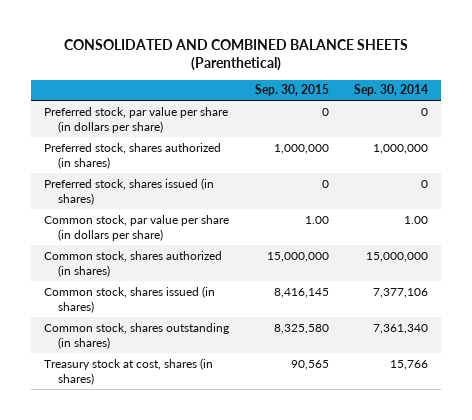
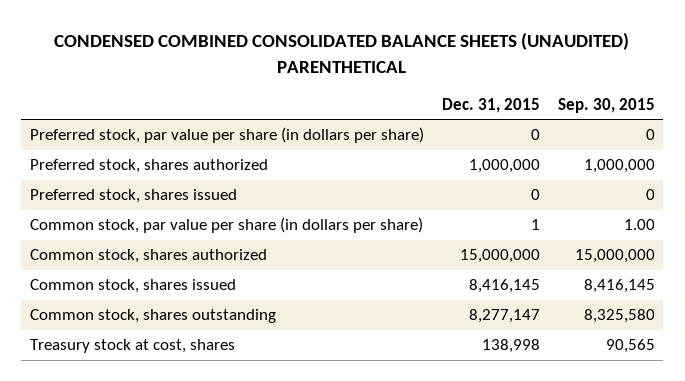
- CONSOLIDATED AND COMBINED BALANCE SHEETS (Parenthetical)
+ CONDENSED COMBINED CONSOLIDATED BALANCE SHEETS (UNAUDITED) PARENTHETICAL
- | Sep. 30, 2015 | Sep. 30, 2014
+ | Dec. 31, 2015 | Sep. 30, 2015
- Preferred stock, shares authorized (in shares) | 1,000,000 | 1,000,000
- Preferred stock, shares issued (in shares) | 0 | 0
+ Preferred stock, shares authorized | 1,000,000 | 1,000,000
+ Preferred stock, shares issued | 0 | 0
- Common stock, shares authorized (in shares) | 15,000,000 | 15,000,000
- Common stock, shares issued (in shares) | 8,416,145 | 7,377,106
- Common stock, shares outstanding (in shares) | 8,325,580 | 7,361,340
- Treasury stock at cost, shares (in shares) | 90,565 | 15,766
+ Common stock, shares authorized | 15,000,000 | 15,000,000
+ Common stock, shares issued | 8,416,145 | 8,416,145
+ Common stock, shares outstanding | 8,277,147 | 8,325,580
+ Treasury stock at cost, shares | 138,998 | 90,565

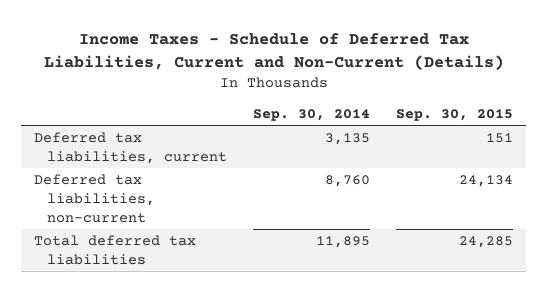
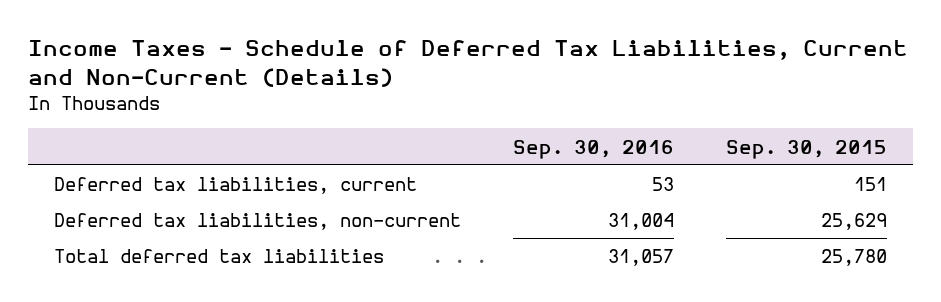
- | Sep. 30, 2014 | Sep. 30, 2015
+ | Sep. 30, 2016 | Sep. 30, 2015
- Deferred tax liabilities, non-current | 8,760 | 24,134
- Total deferred tax liabilities | 11,895 | 24,285
+ Deferred tax liabilities, non-current | 31,004 | 25,629
+ Total deferred tax liabilities | 31,057 | 25,780

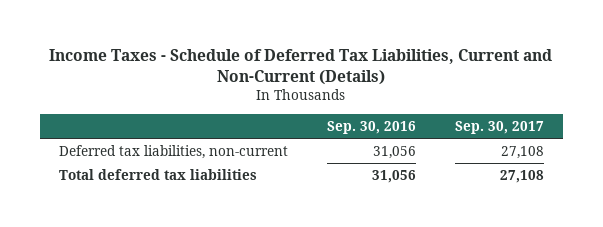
- | Sep. 30, 2016 | Sep. 30, 2015
+ | Sep. 30, 2016 | Sep. 30, 2017
- Deferred tax liabilities, current | 53 | 151
- Deferred tax liabilities, non-current | 31,004 | 25,629
- Total deferred tax liabilities | 31,057 | 25,780
+ Deferred tax liabilities, non-current | 31,056 | 27,108
+ Total deferred tax liabilities | 31,056 | 27,108

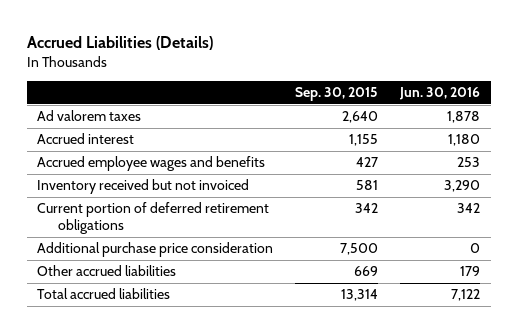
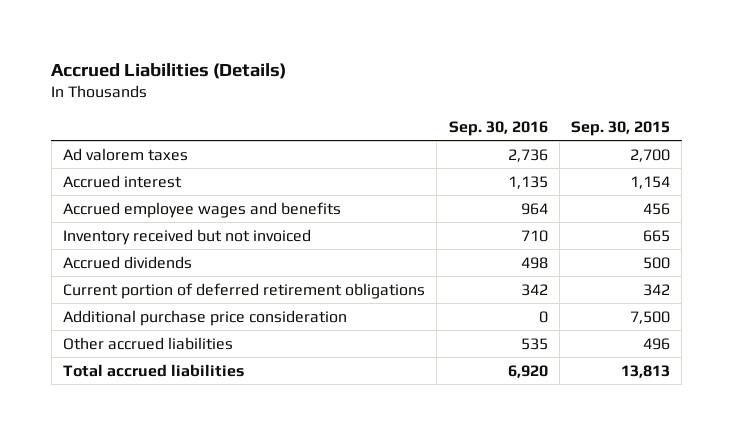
- | Sep. 30, 2015 | Jun. 30, 2016
+ | Sep. 30, 2016 | Sep. 30, 2015
- Ad valorem taxes | 2,640 | 1,878
- Accrued interest | 1,155 | 1,180
- Accrued employee wages and benefits | 427 | 253
- Inventory received but not invoiced | 581 | 3,290
+ Ad valorem taxes | 2,736 | 2,700
+ Accrued interest | 1,135 | 1,154
+ Accrued employee wages and benefits | 964 | 456
+ Inventory received but not invoiced | 710 | 665
+ Accrued dividends | 498 | 500
- Other accrued liabilities | 669 | 179
- Total accrued liabilities | 13,314 | 7,122
+ Other accrued liabilities | 535 | 496
+ Total accrued liabilities | 6,920 | 13,813

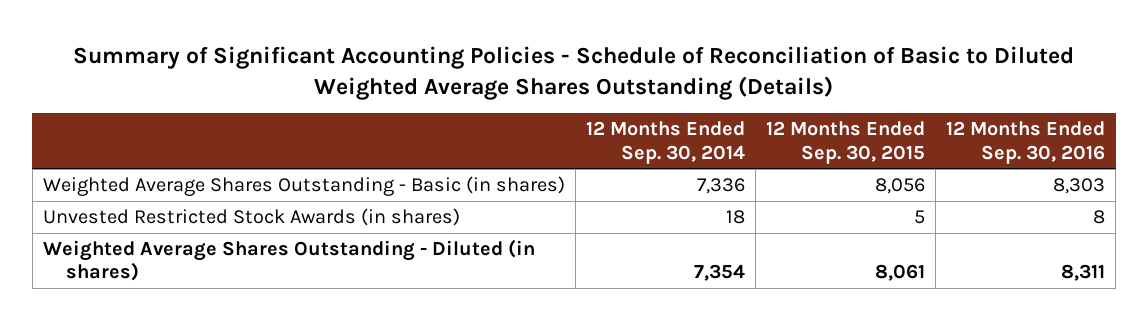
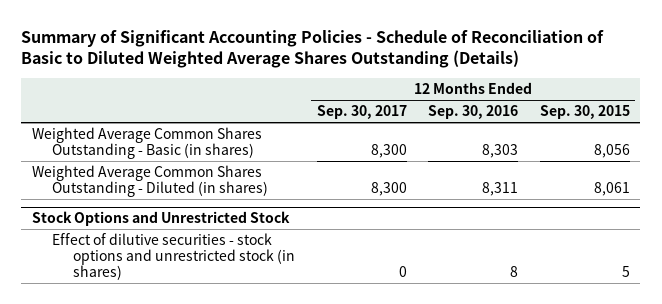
- | 12 Months Ended Sep. 30, 2014 | 12 Months Ended Sep. 30, 2015 | 12 Months Ended Sep. 30, 2016
+ | 12 Months Ended Sep. 30, 2017 | 12 Months Ended Sep. 30, 2016 | 12 Months Ended Sep. 30, 2015
- Weighted Average Shares Outstanding - Basic (in shares) | 7,336 | 8,056 | 8,303
- Unvested Restricted Stock Awards (in shares) | 18 | 5 | 8
- Weighted Average Shares Outstanding - Diluted (in shares) | 7,354 | 8,061 | 8,311
+ Weighted Average Common Shares Outstanding - Basic (in shares) | 8,300 | 8,303 | 8,056
+ Weighted Average Common Shares Outstanding - Diluted (in shares) | 8,300 | 8,311 | 8,061
+ Stock Options and Unrestricted Stock
+ Effect of dilutive securities - stock options and unrestricted stock (in shares) | 0 | 8 | 5

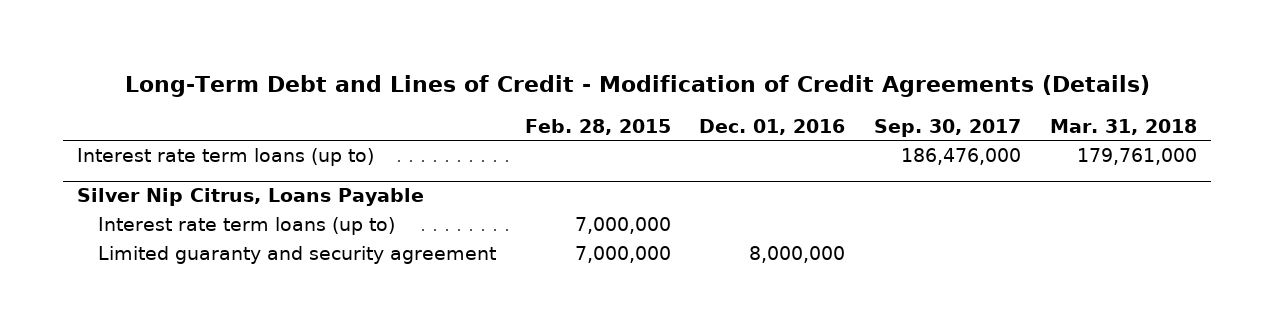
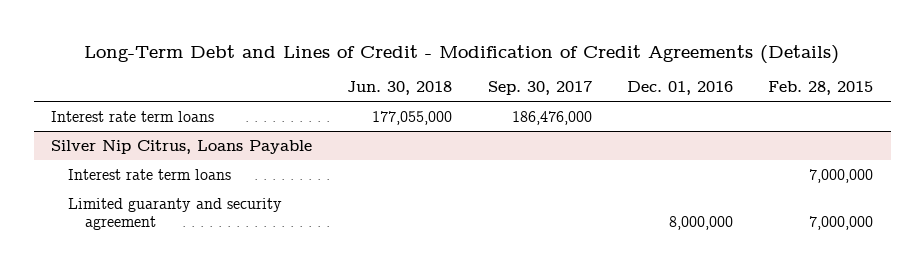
- | Feb. 28, 2015 | Dec. 01, 2016 | Sep. 30, 2017 | Mar. 31, 2018
+ | Jun. 30, 2018 | Sep. 30, 2017 | Dec. 01, 2016 | Feb. 28, 2015
- Interest rate term loans (up to) | | | 186,476,000 | 179,761,000
+ Interest rate term loans | 177,055,000 | 186,476,000 | |
@ Silver Nip Citrus, Loans Payable
- Interest rate term loans (up to) | 7,000,000 | | |
+ Interest rate term loans | | | | 7,000,000

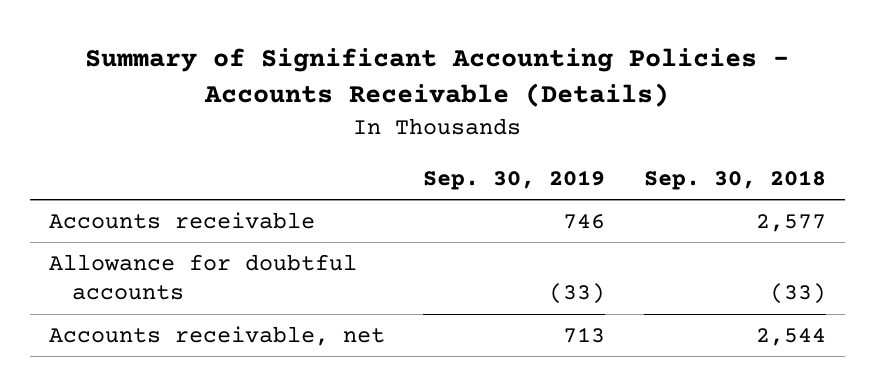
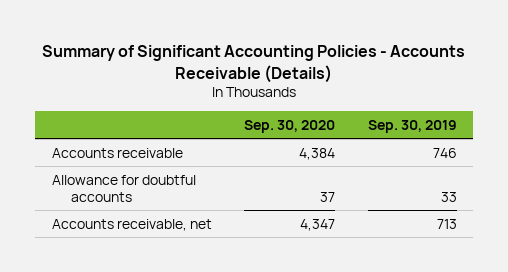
- | Sep. 30, 2019 | Sep. 30, 2018
+ | Sep. 30, 2020 | Sep. 30, 2019
- Allowance for doubtful accounts | (33) | (33)
+ Allowance for doubtful accounts | 37 | 33

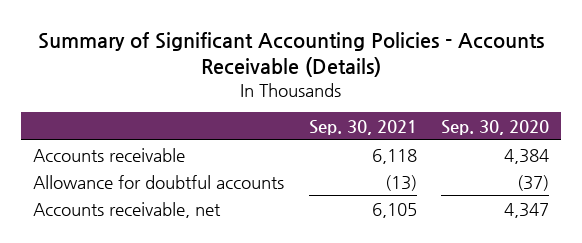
- | Sep. 30, 2020 | Sep. 30, 2019
+ | Sep. 30, 2021 | Sep. 30, 2020
- Allowance for doubtful accounts | 37 | 33
+ Allowance for doubtful accounts | (13) | (37)

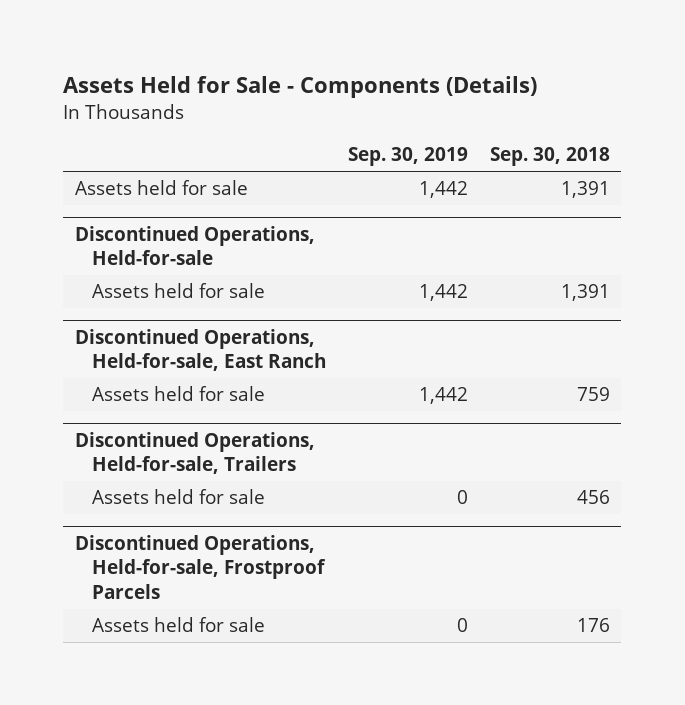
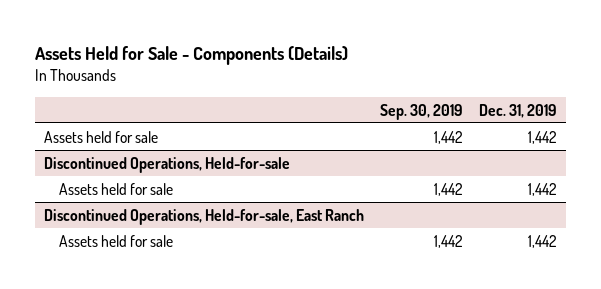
- | Sep. 30, 2019 | Sep. 30, 2018
+ | Sep. 30, 2019 | Dec. 31, 2019
- Discontinued Operations, Held-for-sale, Trailers
- Assets held for sale | 0 | 456
- Discontinued Operations, Held-for-sale, Frostproof Parcels
- Assets held for sale | 0 | 176

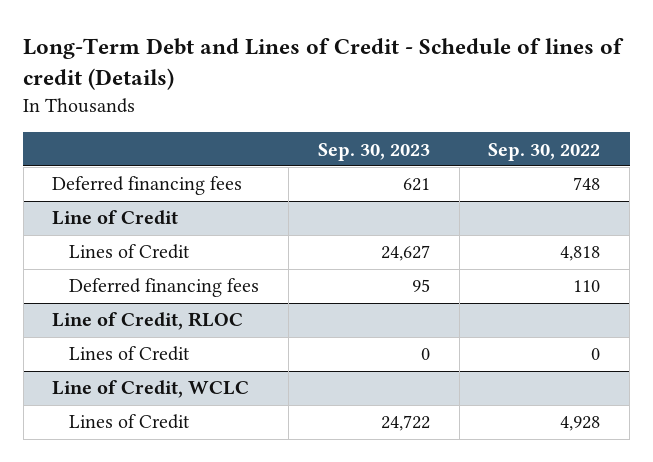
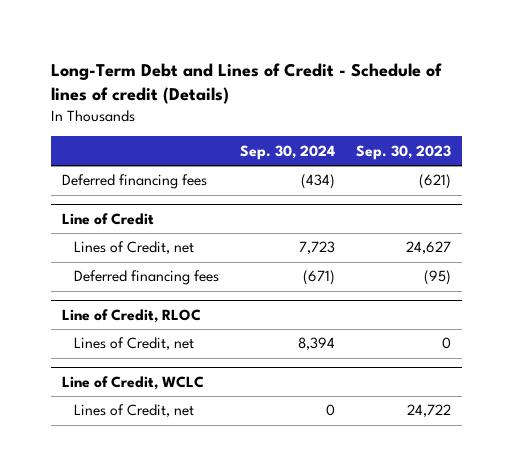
- | Sep. 30, 2023 | Sep. 30, 2022
+ | Sep. 30, 2024 | Sep. 30, 2023
- Deferred financing fees | 621 | 748
+ Deferred financing fees | (434) | (621)
@ Line of Credit
- Lines of Credit | 24,627 | 4,818
- Deferred financing fees | 95 | 110
+ Lines of Credit, net | 7,723 | 24,627
+ Deferred financing fees | (671) | (95)
@ Line of Credit, RLOC
- Lines of Credit | 0 | 0
+ Lines of Credit, net | 8,394 | 0
@ Line of Credit, WCLC
- Lines of Credit | 24,722 | 4,928
+ Lines of Credit, net | 0 | 24,722

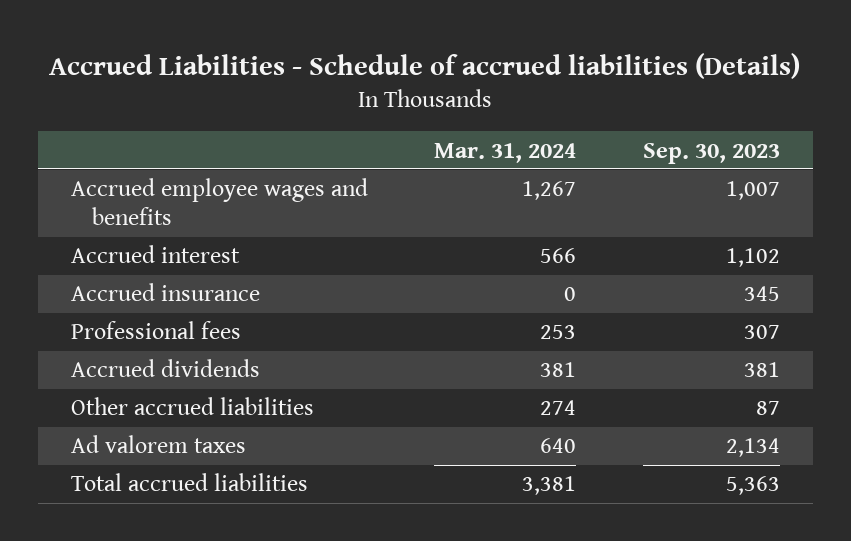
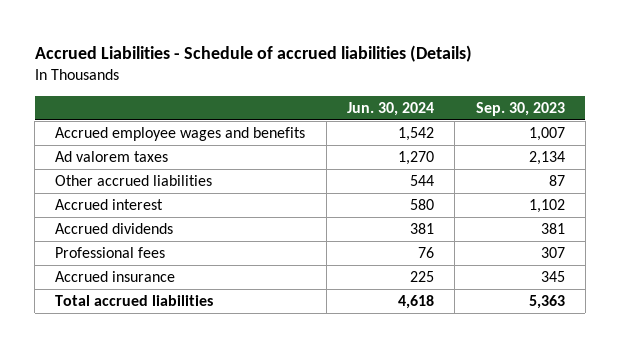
- | Mar. 31, 2024 | Sep. 30, 2023
+ | Jun. 30, 2024 | Sep. 30, 2023
moved up: Ad valorem taxes | 1,270 | 2,134
moved up: Other accrued liabilities | 544 | 87
moved down: Professional fees | 76 | 307
moved down: Accrued insurance | 225 | 345

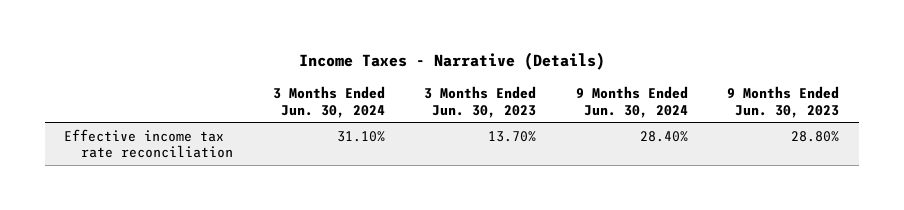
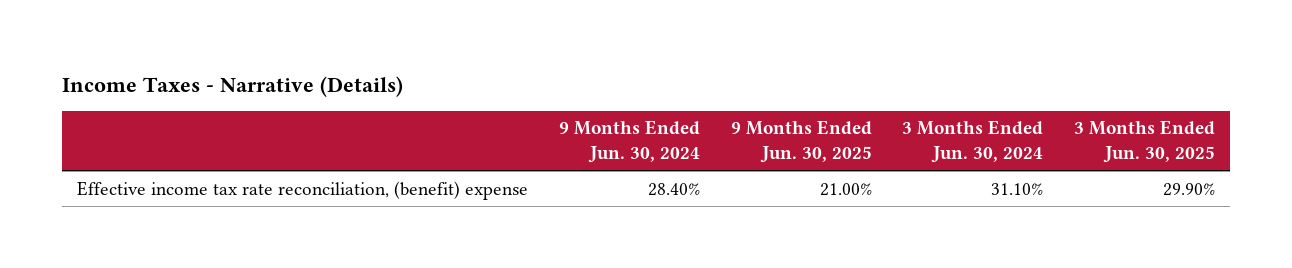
- | 3 Months Ended Jun. 30, 2024 | 3 Months Ended Jun. 30, 2023 | 9 Months Ended Jun. 30, 2024 | 9 Months Ended Jun. 30, 2023
+ | 9 Months Ended Jun. 30, 2024 | 9 Months Ended Jun. 30, 2025 | 3 Months Ended Jun. 30, 2024 | 3 Months Ended Jun. 30, 2025
- Effective income tax rate reconciliation | 31.10% | 13.70% | 28.40% | 28.80%
+ Effective income tax rate reconciliation, (benefit) expense | 28.40% | 21.00% | 31.10% | 29.90%

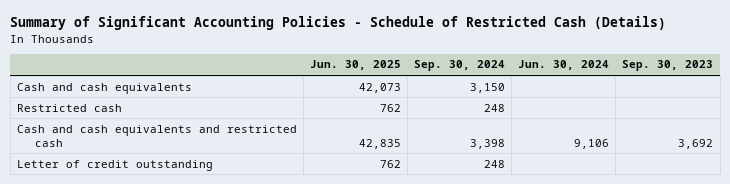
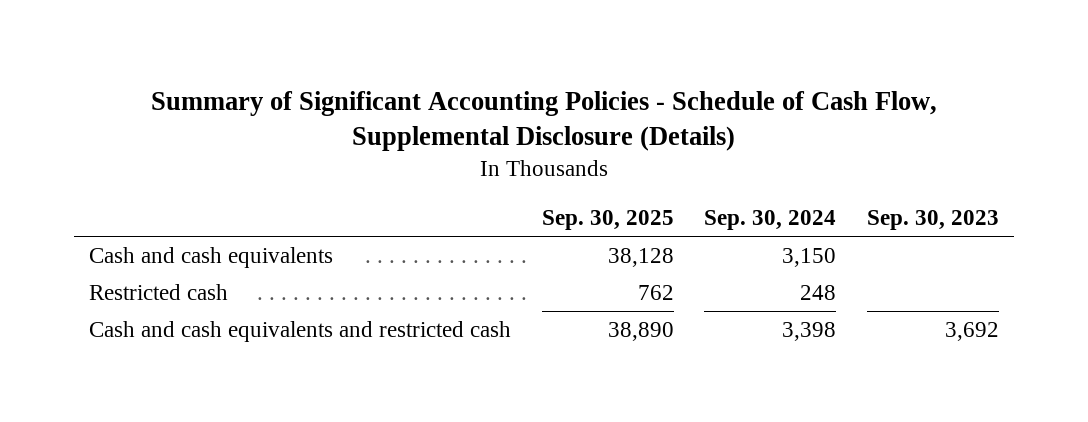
- Summary of Significant Accounting Policies - Schedule of Restricted Cash (Details)
+ Summary of Significant Accounting Policies - Schedule of Cash Flow, Supplemental Disclosure (Details)
- | Jun. 30, 2025 | Sep. 30, 2024 | Jun. 30, 2024 | Sep. 30, 2023
+ | Sep. 30, 2025 | Sep. 30, 2024 | Sep. 30, 2023
- Letter of credit outstanding | 762 | 248 | |

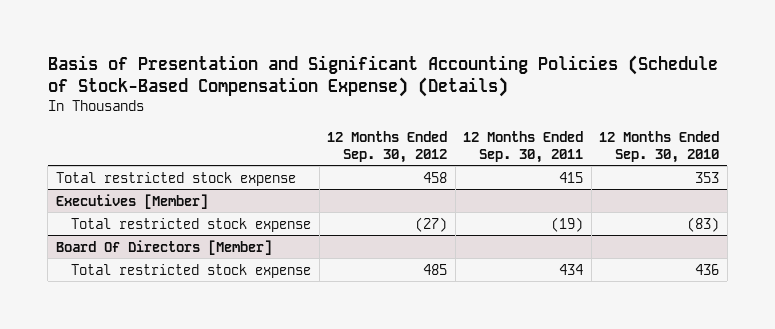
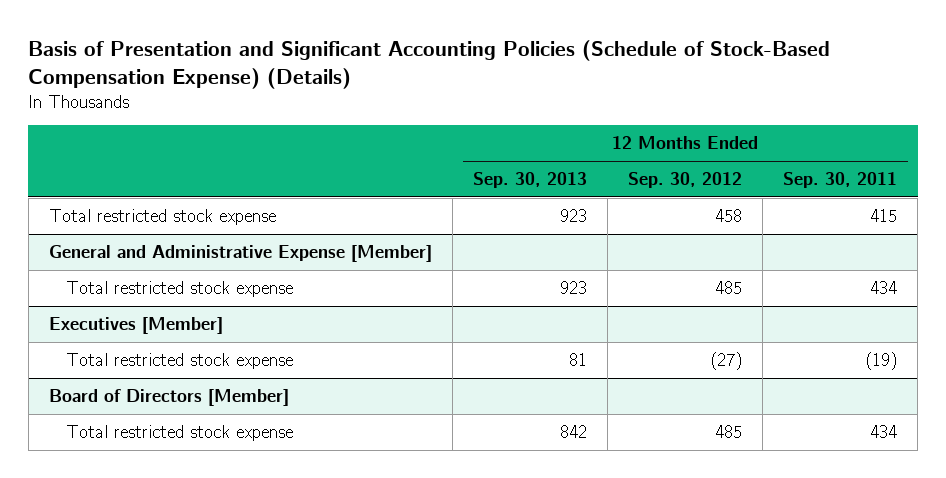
- | 12 Months Ended Sep. 30, 2012 | 12 Months Ended Sep. 30, 2011 | 12 Months Ended Sep. 30, 2010
+ | 12 Months Ended Sep. 30, 2013 | 12 Months Ended Sep. 30, 2012 | 12 Months Ended Sep. 30, 2011
+ General and Administrative Expense [Member]
+ Total restricted stock expense | 923 | 485 | 434
- Board Of Directors [Member]
+ Board of Directors [Member]

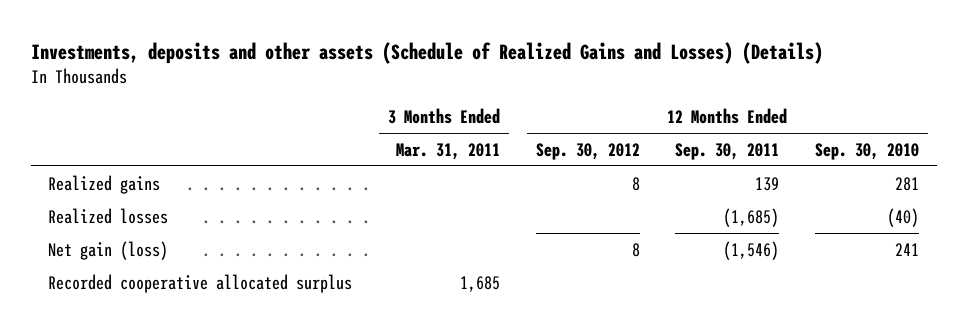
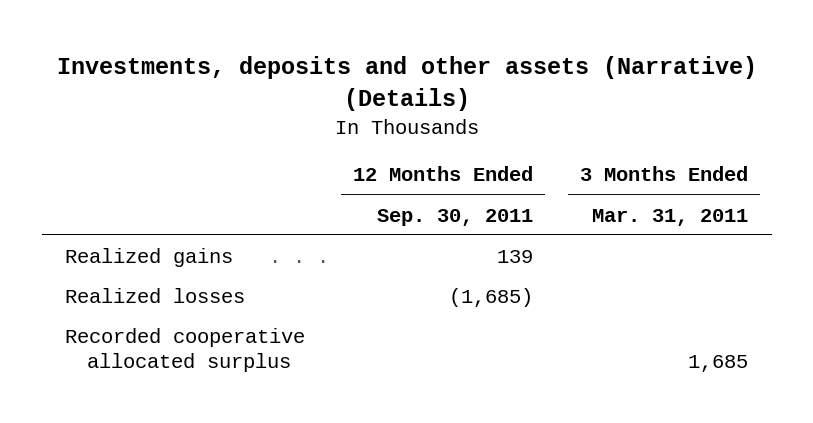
- Investments, deposits and other assets (Schedule of Realized Gains and Losses) (Details)
+ Investments, deposits and other assets (Narrative) (Details)
- | 3 Months Ended Mar. 31, 2011 | 12 Months Ended Sep. 30, 2012 | 12 Months Ended Sep. 30, 2011 | 12 Months Ended Sep. 30, 2010
+ | 12 Months Ended Sep. 30, 2011 | 3 Months Ended Mar. 31, 2011
- Net gain (loss) | | 8 | (1,546) | 241

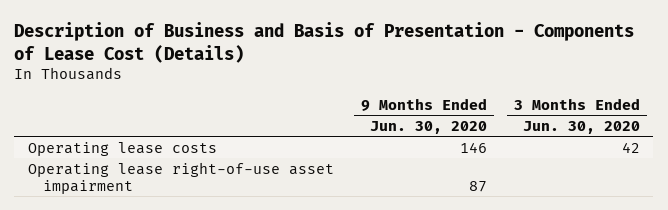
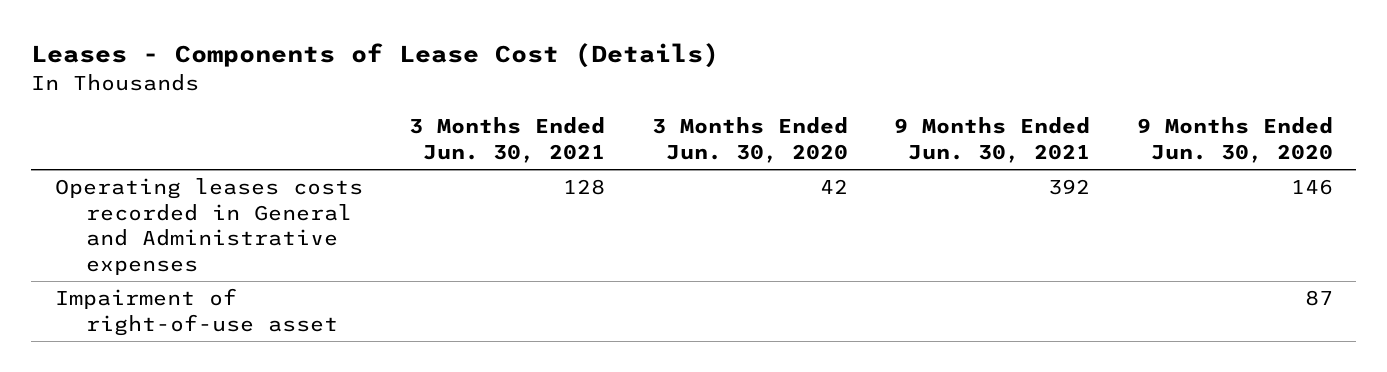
- Description of Business and Basis of Presentation - Components of Lease Cost (Details)
+ Leases - Components of Lease Cost (Details)
- | 9 Months Ended Jun. 30, 2020 | 3 Months Ended Jun. 30, 2020
+ | 3 Months Ended Jun. 30, 2021 | 3 Months Ended Jun. 30, 2020 | 9 Months Ended Jun. 30, 2021 | 9 Months Ended Jun. 30, 2020
- Operating lease costs | 146 | 42
- Operating lease right-of-use asset impairment | 87 |
+ Operating leases costs recorded in General and Administrative expenses | 128 | 42 | 392 | 146
+ Impairment of right-of-use asset | | | | 87

